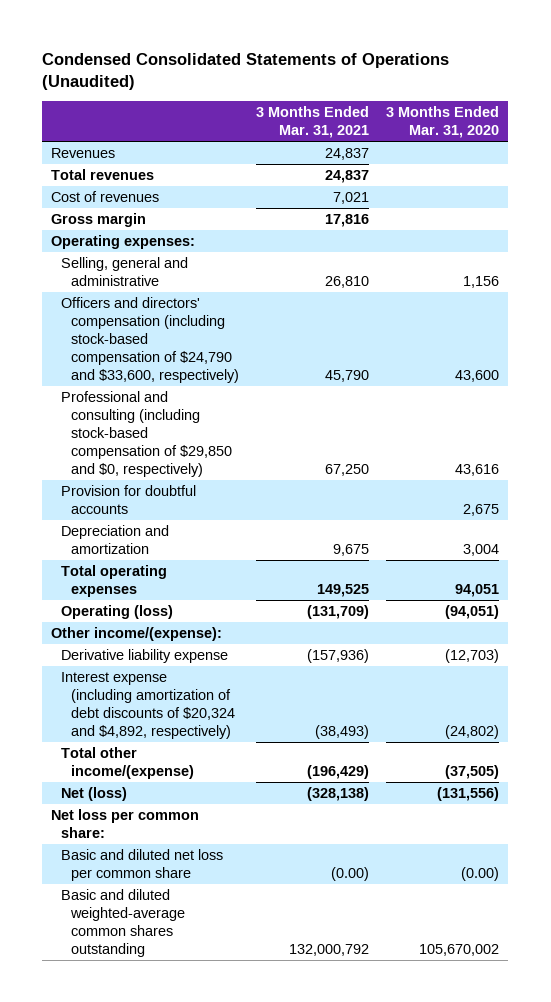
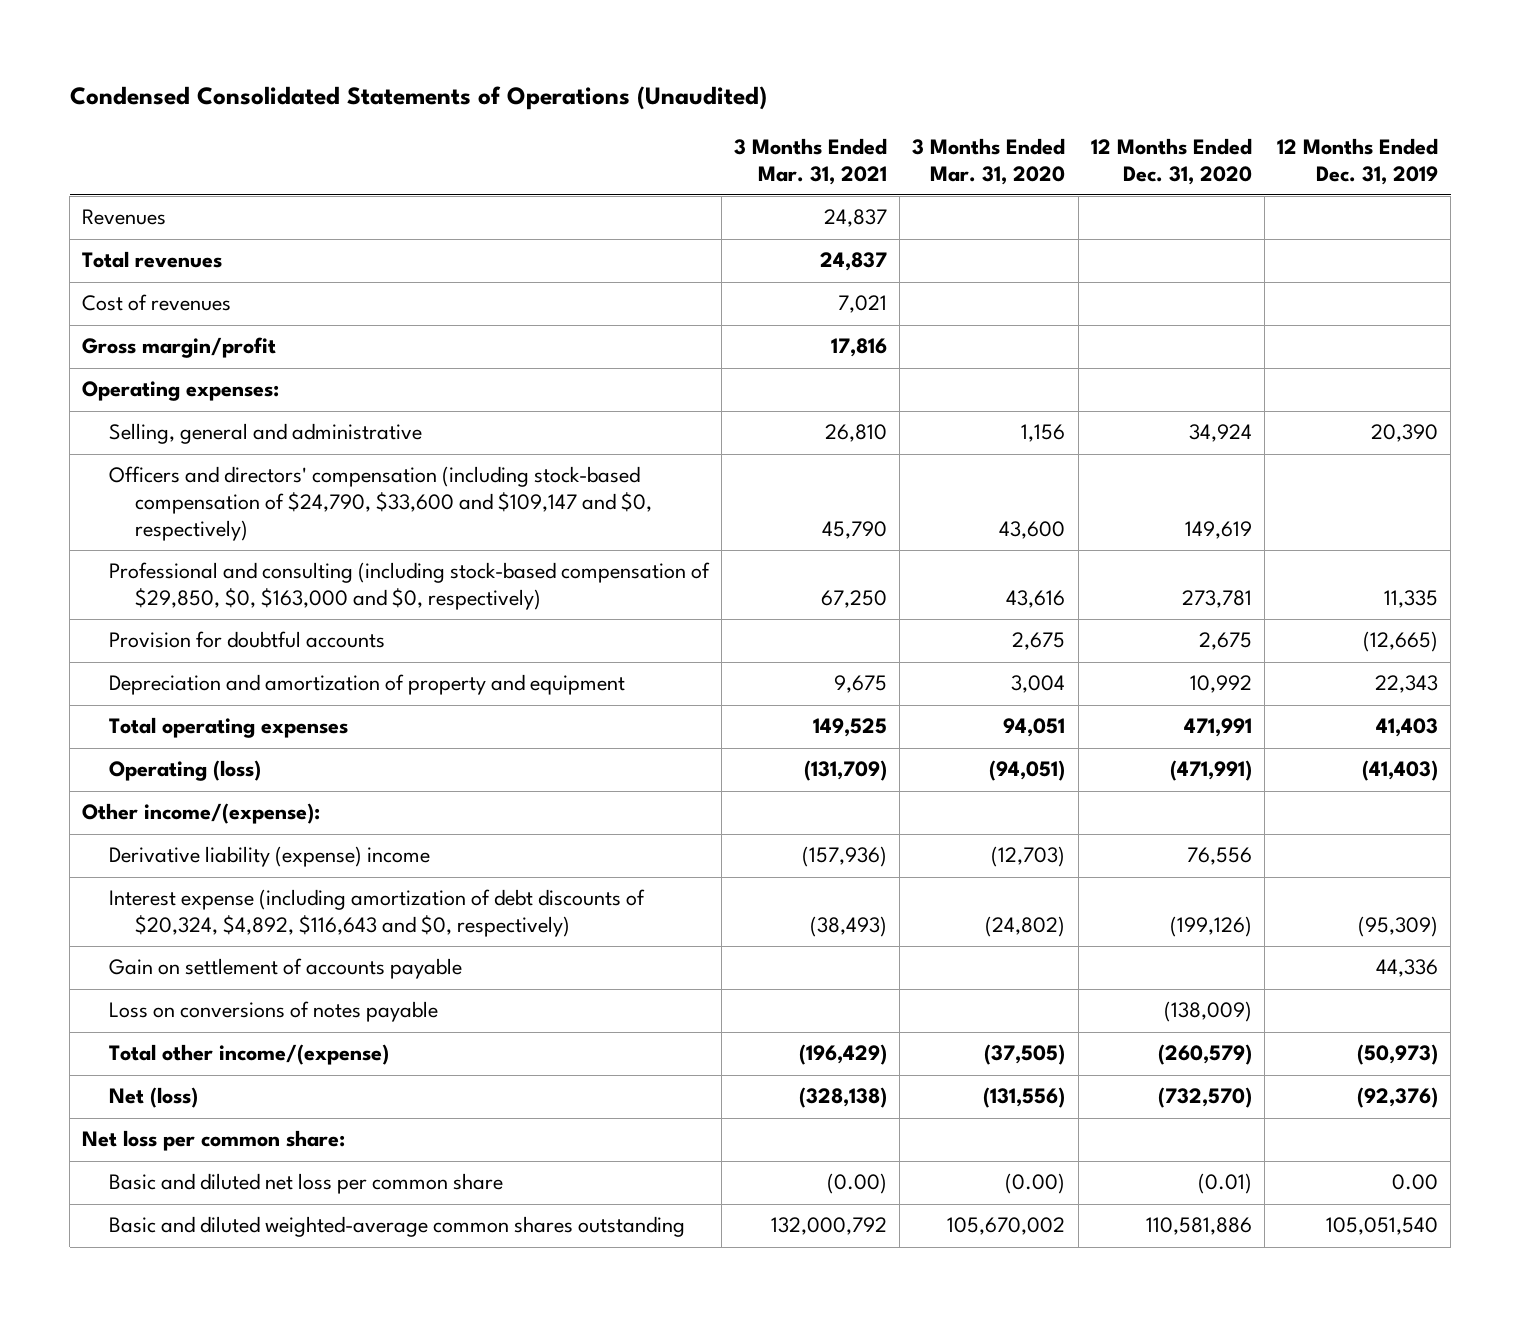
- | 3 Months Ended Mar. 31, 2021 | 3 Months Ended Mar. 31, 2020
+ | 3 Months Ended Mar. 31, 2021 | 3 Months Ended Mar. 31, 2020 | 12 Months Ended Dec. 31, 2020 | 12 Months Ended Dec. 31, 2019
- Gross margin | 17,816 |
+ Gross margin/profit | 17,816 | | |
- Officers and directors' compensation (including stock-based compensation of $24,790 and $33,600, respectively) | 45,790 | 43,600
- Professional and consulting (including stock-based compensation of $29,850 and $0, respectively) | 67,250 | 43,616
+ Officers and directors' compensation (including stock-based compensation of $24,790, $33,600 and $109,147 and $0, respectively) | 45,790 | 43,600 | 149,619 |
+ Professional and consulting (including stock-based compensation of $29,850, $0, $163,000 and $0, respectively) | 67,250 | 43,616 | 273,781 | 11,335
- Depreciation and amortization | 9,675 | 3,004
+ Depreciation and amortization of property and equipment | 9,675 | 3,004 | 10,992 | 22,343
- Derivative liability expense | (157,936) | (12,703)
- Interest expense (including amortization of debt discounts of $20,324 and $4,892, respectively) | (38,493) | (24,802)
+ Derivative liability (expense) income | (157,936) | (12,703) | 76,556 |
+ Interest expense (including amortization of debt discounts of $20,324, $4,892, $116,643 and $0, respectively) | (38,493) | (24,802) | (199,126) | (95,309)
+ Gain on settlement of accounts payable | | | | 44,336
+ Loss on conversions of notes payable | | | (138,009) |

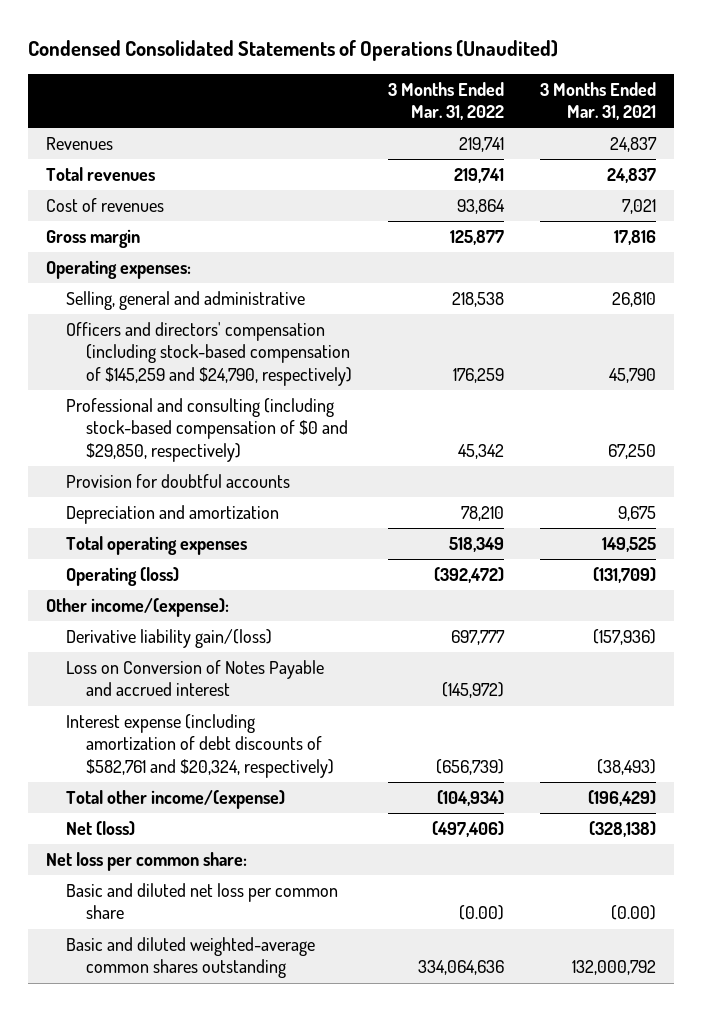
- | 3 Months Ended Mar. 31, 2021 | 3 Months Ended Mar. 31, 2020 | 12 Months Ended Dec. 31, 2020 | 12 Months Ended Dec. 31, 2019
+ | 3 Months Ended Mar. 31, 2022 | 3 Months Ended Mar. 31, 2021
- Gross margin/profit | 17,816 | | |
+ Gross margin | 125,877 | 17,816
- Officers and directors' compensation (including stock-based compensation of $24,790, $33,600 and $109,147 and $0, respectively) | 45,790 | 43,600 | 149,619 |
- Professional and consulting (including stock-based compensation of $29,850, $0, $163,000 and $0, respectively) | 67,250 | 43,616 | 273,781 | 11,335
+ Officers and directors' compensation (including stock-based compensation of $145,259 and $24,790, respectively) | 176,259 | 45,790
+ Professional and consulting (including stock-based compensation of $0 and $29,850, respectively) | 45,342 | 67,250
- Depreciation and amortization of property and equipment | 9,675 | 3,004 | 10,992 | 22,343
+ Depreciation and amortization | 78,210 | 9,675
- Derivative liability (expense) income | (157,936) | (12,703) | 76,556 |
- Interest expense (including amortization of debt discounts of $20,324, $4,892, $116,643 and $0, respectively) | (38,493) | (24,802) | (199,126) | (95,309)
- Gain on settlement of accounts payable | | | | 44,336
- Loss on conversions of notes payable | | | (138,009) |
+ Derivative liability gain/(loss) | 697,777 | (157,936)
+ Loss on Conversion of Notes Payable and accrued interest | (145,972) |
+ Interest expense (including amortization of debt discounts of $582,761 and $20,324, respectively) | (656,739) | (38,493)

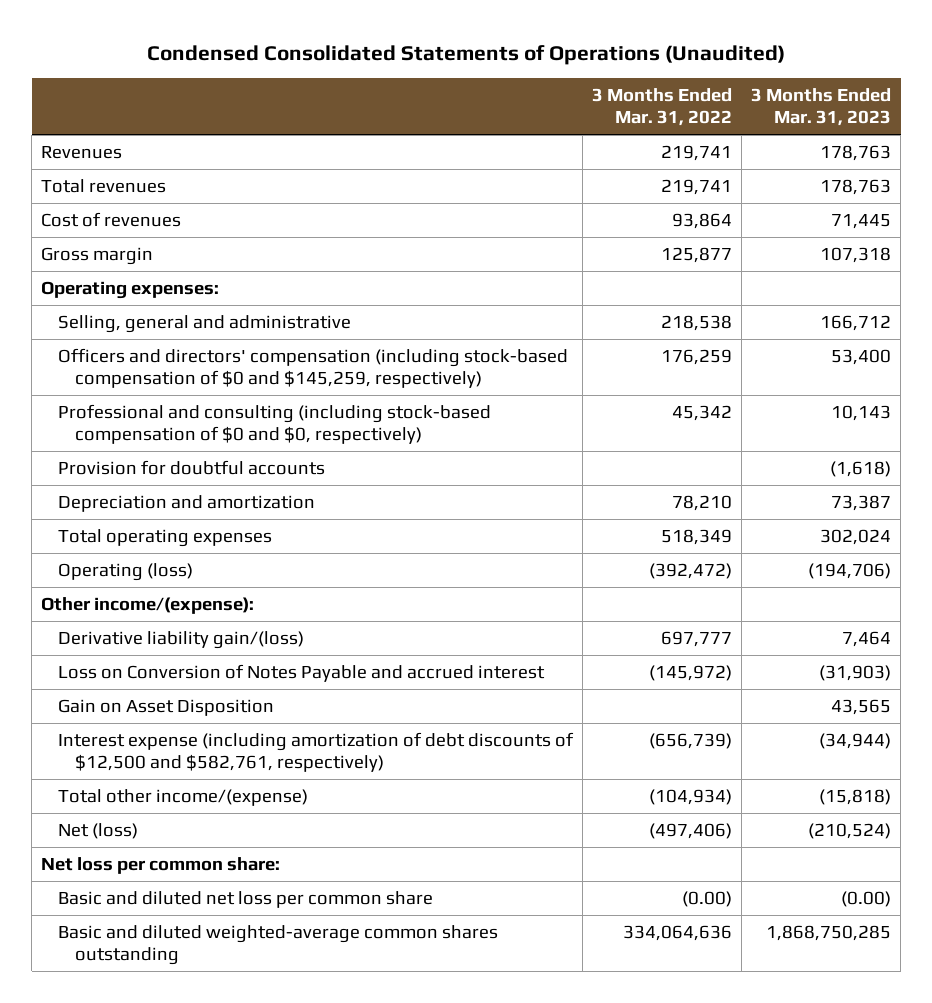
- | 3 Months Ended Mar. 31, 2022 | 3 Months Ended Mar. 31, 2021
+ | 3 Months Ended Mar. 31, 2022 | 3 Months Ended Mar. 31, 2023
- Officers and directors' compensation (including stock-based compensation of $145,259 and $24,790, respectively) | 176,259 | 45,790
- Professional and consulting (including stock-based compensation of $0 and $29,850, respectively) | 45,342 | 67,250
+ Officers and directors' compensation (including stock-based compensation of $0 and $145,259, respectively) | 176,259 | 53,400
+ Professional and consulting (including stock-based compensation of $0 and $0, respectively) | 45,342 | 10,143
- Interest expense (including amortization of debt discounts of $582,761 and $20,324, respectively) | (656,739) | (38,493)
+ Gain on Asset Disposition | | 43,565
+ Interest expense (including amortization of debt discounts of $12,500 and $582,761, respectively) | (656,739) | (34,944)

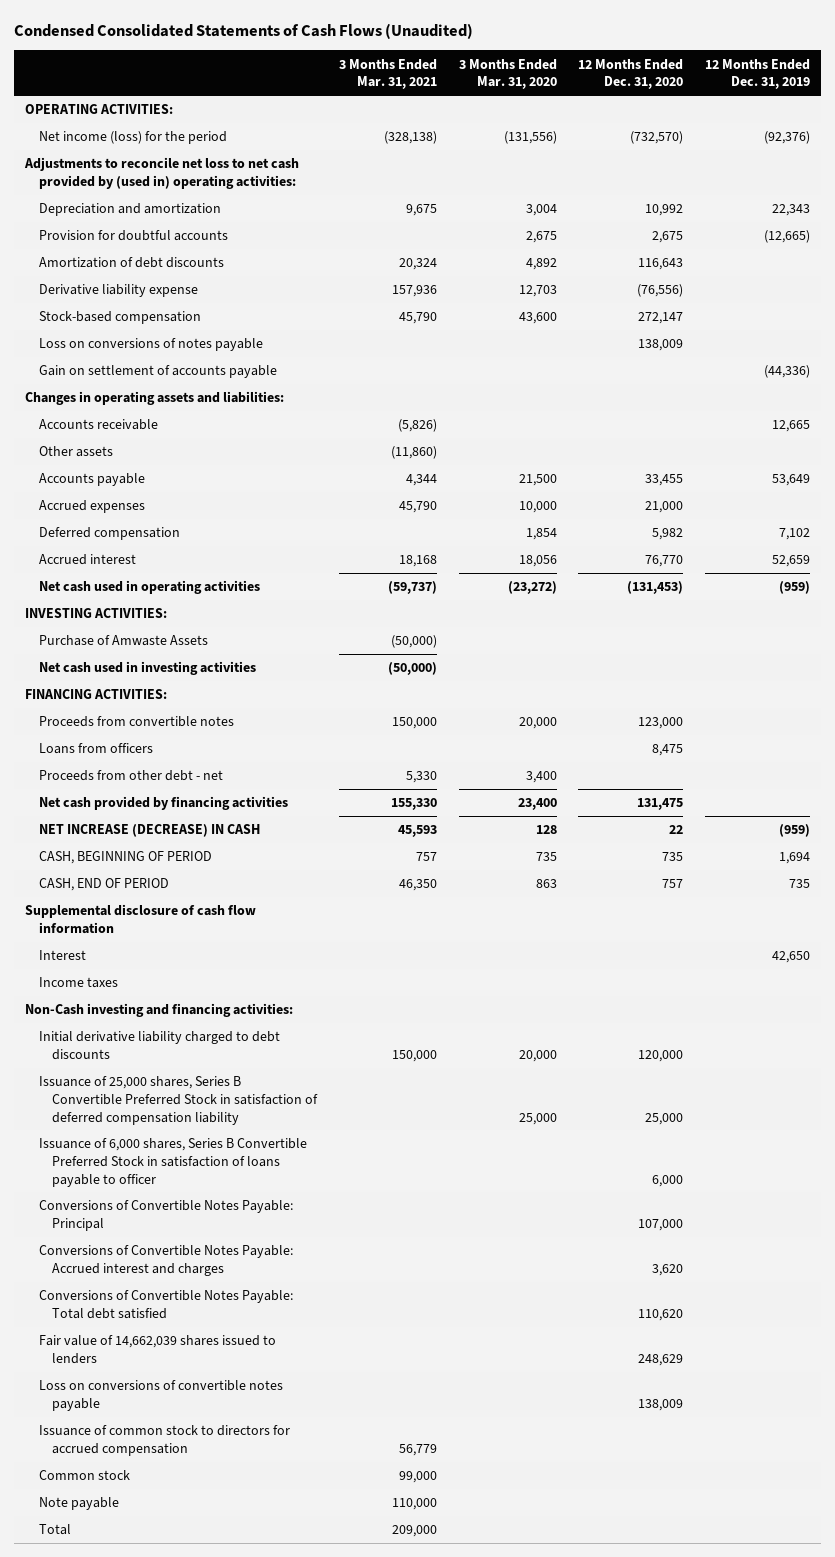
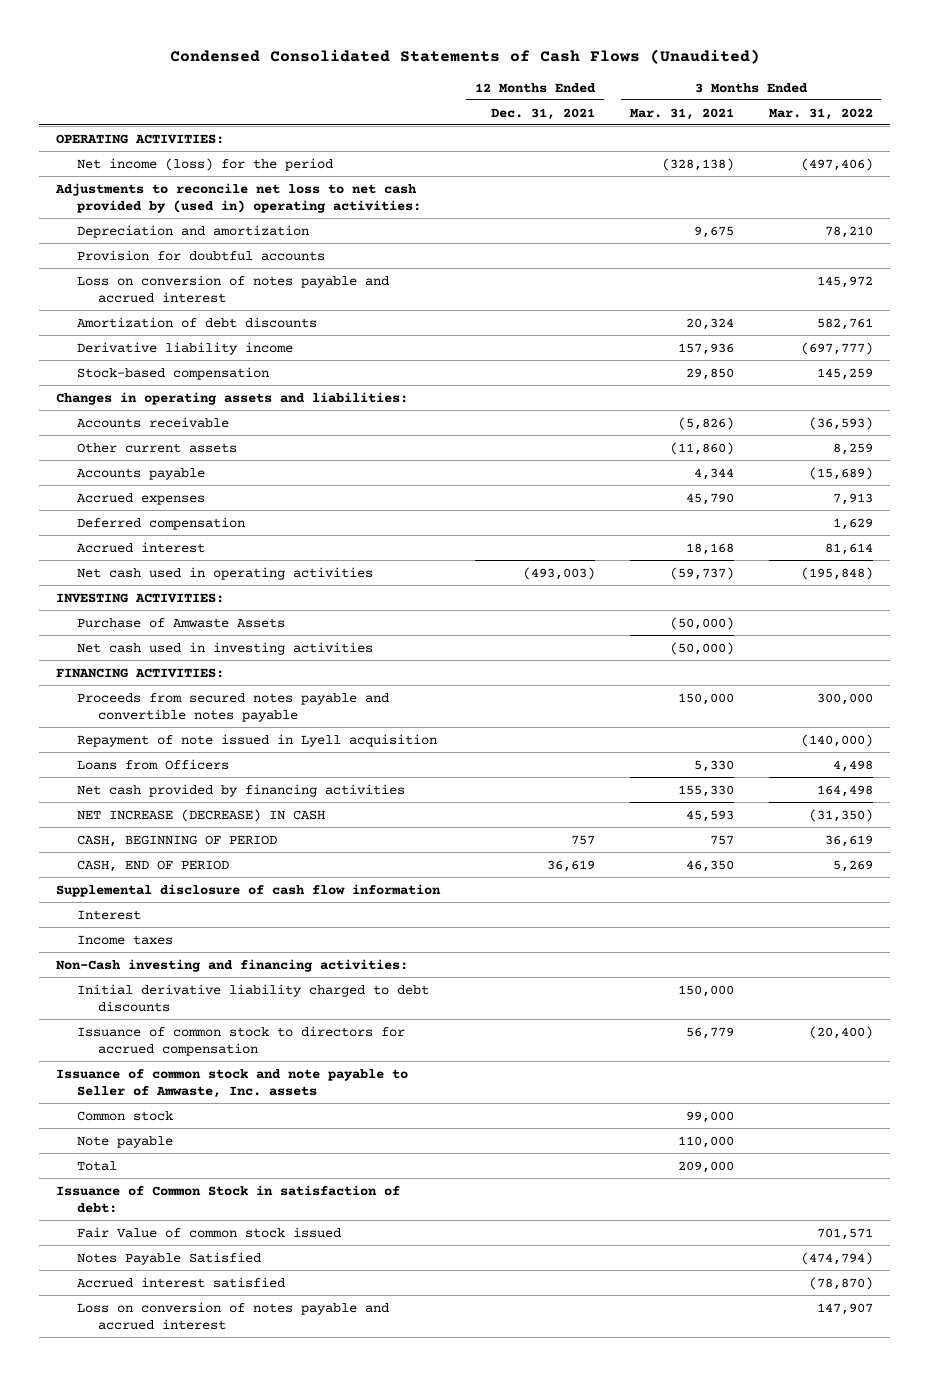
- | 3 Months Ended Mar. 31, 2021 | 3 Months Ended Mar. 31, 2020 | 12 Months Ended Dec. 31, 2020 | 12 Months Ended Dec. 31, 2019
+ | 12 Months Ended Dec. 31, 2021 | 3 Months Ended Mar. 31, 2021 | 3 Months Ended Mar. 31, 2022
+ Loss on conversion of notes payable and accrued interest | | | 145,972
- Derivative liability expense | 157,936 | 12,703 | (76,556) |
- Stock-based compensation | 45,790 | 43,600 | 272,147 |
- Loss on conversions of notes payable | | | 138,009 |
- Gain on settlement of accounts payable | | | | (44,336)
+ Derivative liability income | | 157,936 | (697,777)
+ Stock-based compensation | | 29,850 | 145,259
- Other assets | (11,860) | | |
+ Other current assets | | (11,860) | 8,259
- Proceeds from convertible notes | 150,000 | 20,000 | 123,000 |
- Loans from officers | | | 8,475 |
- Proceeds from other debt - net | 5,330 | 3,400 | |
+ Proceeds from secured notes payable and convertible notes payable | | 150,000 | 300,000
+ Repayment of note issued in Lyell acquisition | | | (140,000)
+ Loans from Officers | | 5,330 | 4,498
- Issuance of 25,000 shares, Series B Convertible Preferred Stock in satisfaction of deferred compensation liability | | 25,000 | 25,000 |
- Issuance of 6,000 shares, Series B Convertible Preferred Stock in satisfaction of loans payable to officer | | | 6,000 |
- Conversions of Convertible Notes Payable: Principal | | | 107,000 |
- Conversions of Convertible Notes Payable: Accrued interest and charges | | | 3,620 |
- Conversions of Convertible Notes Payable: Total debt satisfied | | | 110,620 |
- Fair value of 14,662,039 shares issued to lenders | | | 248,629 |
- Loss on conversions of convertible notes payable | | | 138,009 |
+ Issuance of common stock and note payable to Seller of Amwaste, Inc. assets
+ Issuance of Common Stock in satisfaction of debt:
+ Fair Value of common stock issued | | | 701,571
+ Notes Payable Satisfied | | | (474,794)
+ Accrued interest satisfied | | | (78,870)
+ Loss on conversion of notes payable and accrued interest | | | 147,907

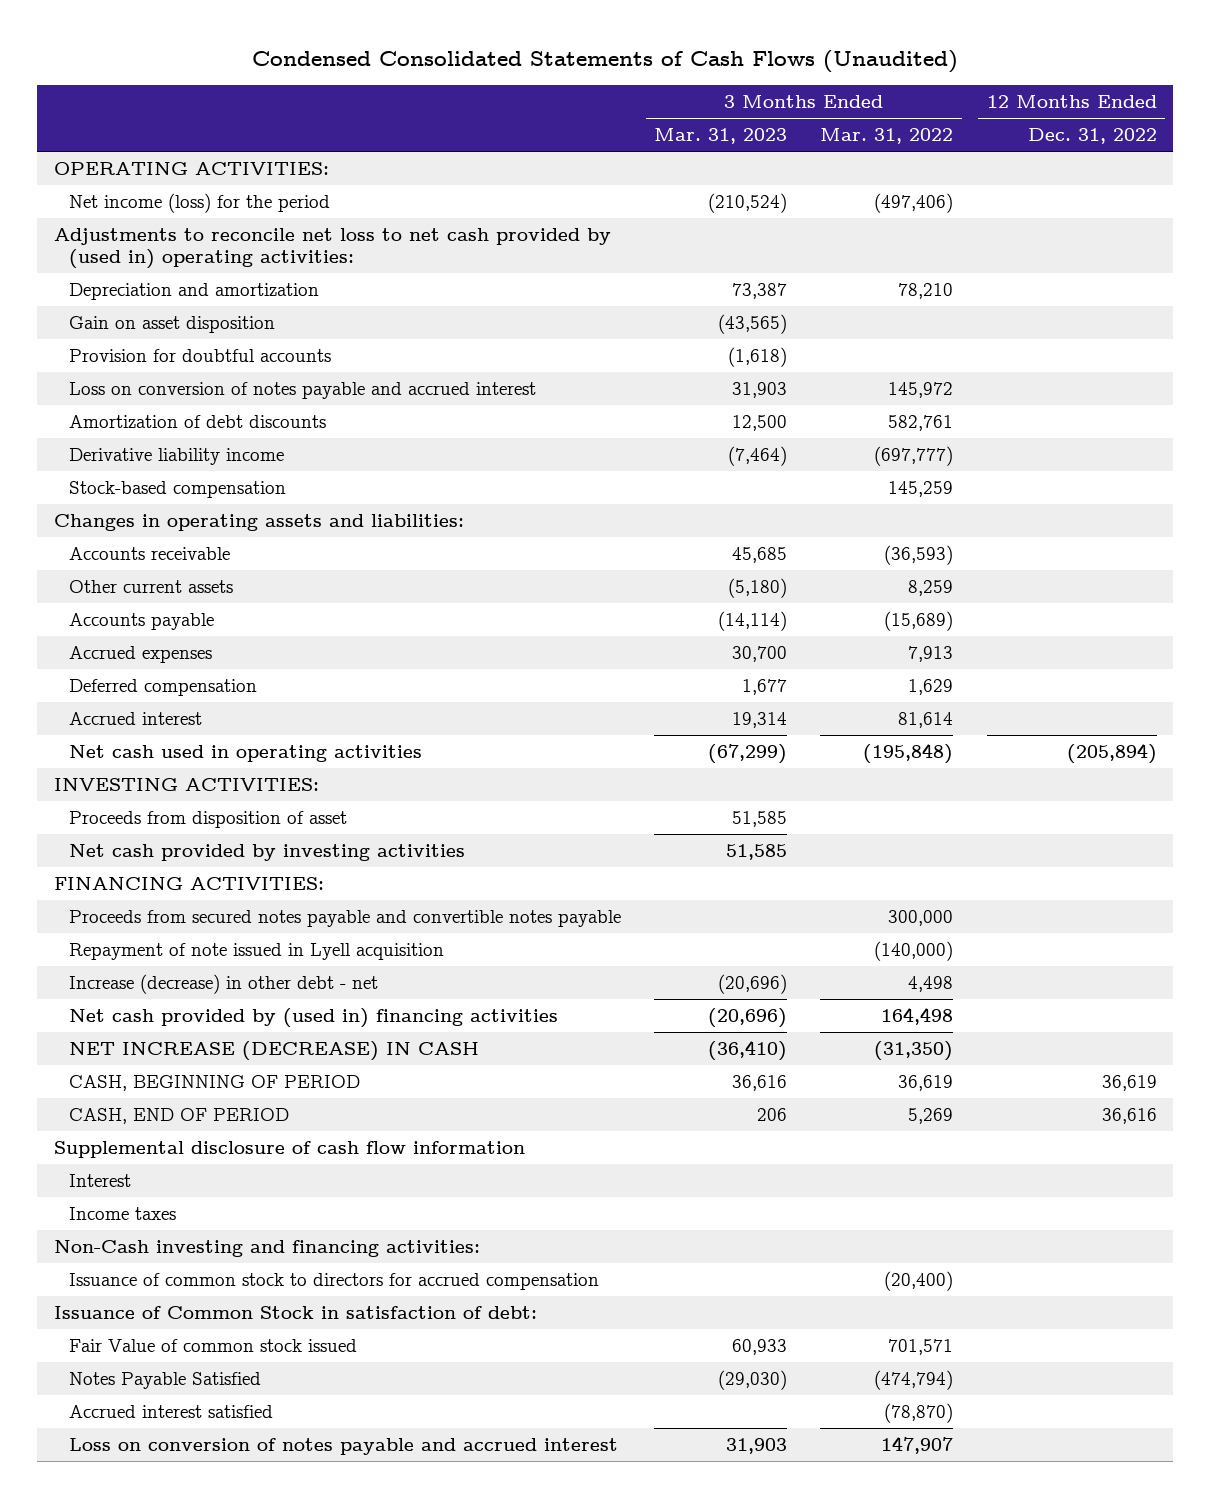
- | 12 Months Ended Dec. 31, 2021 | 3 Months Ended Mar. 31, 2021 | 3 Months Ended Mar. 31, 2022
+ | 3 Months Ended Mar. 31, 2023 | 3 Months Ended Mar. 31, 2022 | 12 Months Ended Dec. 31, 2022
+ Gain on asset disposition | (43,565) | |
- Purchase of Amwaste Assets | | (50,000) |
- Net cash used in investing activities | | (50,000) |
+ Proceeds from disposition of asset | 51,585 | |
+ Net cash provided by investing activities | 51,585 | |
- Loans from Officers | | 5,330 | 4,498
- Net cash provided by financing activities | | 155,330 | 164,498
+ Increase (decrease) in other debt - net | (20,696) | 4,498 |
+ Net cash provided by (used in) financing activities | (20,696) | 164,498 |
- Initial derivative liability charged to debt discounts | | 150,000 |
- Issuance of common stock and note payable to Seller of Amwaste, Inc. assets
- Common stock | | 99,000 |
- Note payable | | 110,000 |
- Total | | 209,000 |

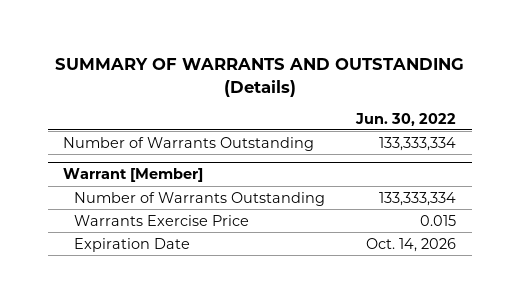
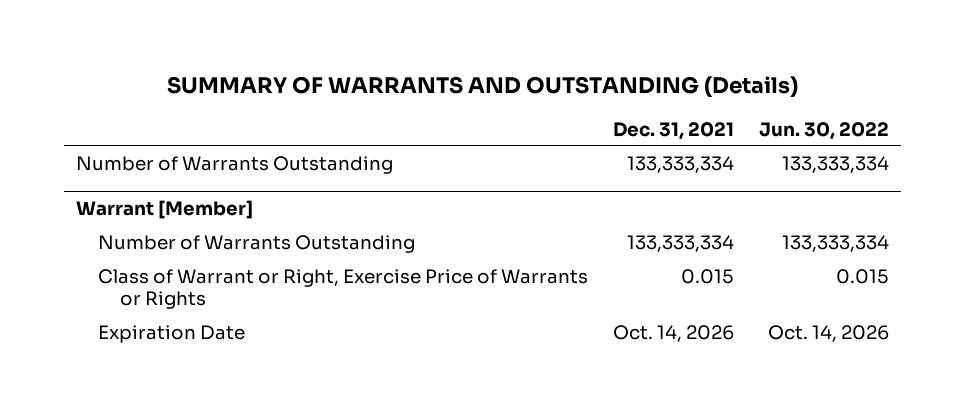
- | Jun. 30, 2022
+ | Dec. 31, 2021 | Jun. 30, 2022
@ Warrant [Member]
- Warrants Exercise Price | 0.015
+ Class of Warrant or Right, Exercise Price of Warrants or Rights | 0.015 | 0.015

